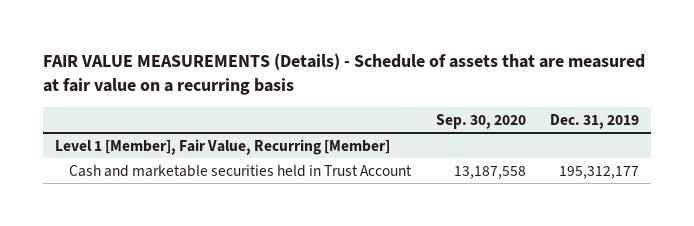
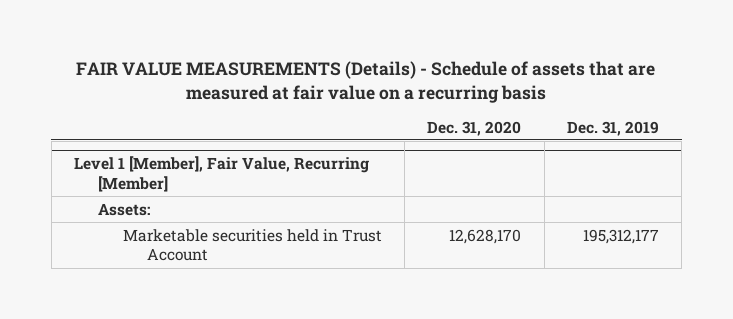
- | Sep. 30, 2020 | Dec. 31, 2019
+ | Dec. 31, 2020 | Dec. 31, 2019
@ Level 1 [Member], Fair Value, Recurring [Member]
- Cash and marketable securities held in Trust Account | 13,187,558 | 195,312,177
+ Assets:
+ Marketable securities held in Trust Account | 12,628,170 | 195,312,177

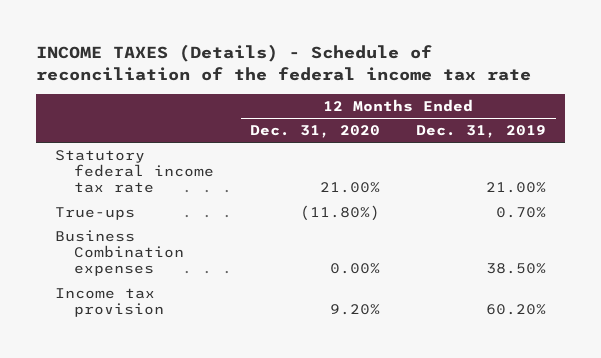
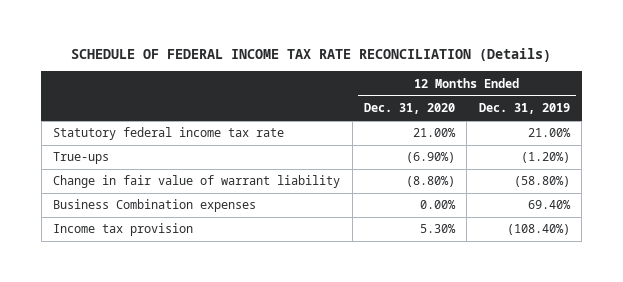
- INCOME TAXES (Details) - Schedule of reconciliation of the federal income tax rate
+ SCHEDULE OF FEDERAL INCOME TAX RATE RECONCILIATION (Details)
- True-ups | (11.80%) | 0.70%
- Business Combination expenses | 0.00% | 38.50%
- Income tax provision | 9.20% | 60.20%
+ True-ups | (6.90%) | (1.20%)
+ Change in fair value of warrant liability | (8.80%) | (58.80%)
+ Business Combination expenses | 0.00% | 69.40%
+ Income tax provision | 5.30% | (108.40%)

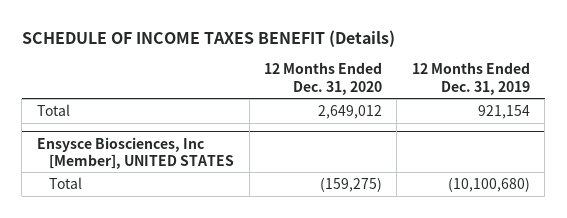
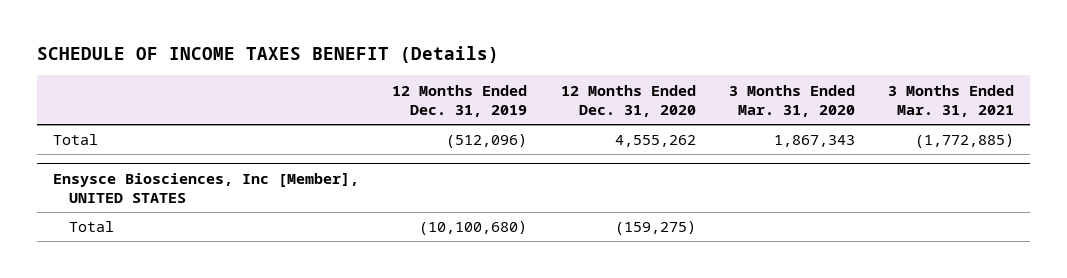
- | 12 Months Ended Dec. 31, 2020 | 12 Months Ended Dec. 31, 2019
+ | 12 Months Ended Dec. 31, 2019 | 12 Months Ended Dec. 31, 2020 | 3 Months Ended Mar. 31, 2020 | 3 Months Ended Mar. 31, 2021
- Total | 2,649,012 | 921,154
+ Total | (512,096) | 4,555,262 | 1,867,343 | (1,772,885)

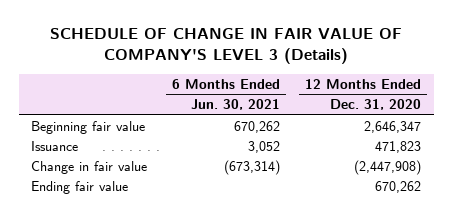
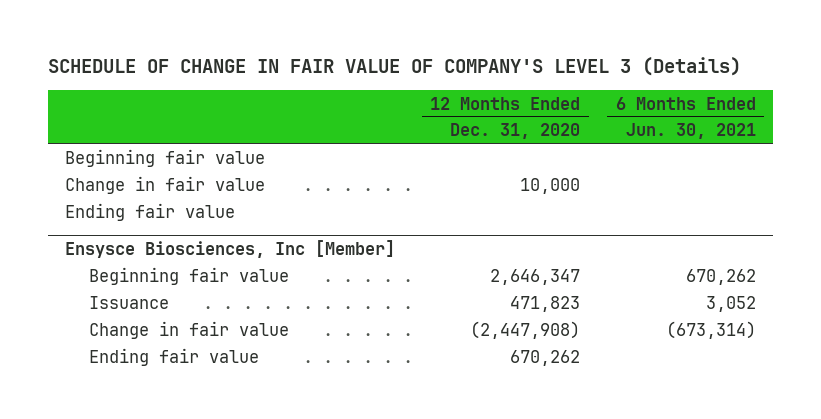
- | 6 Months Ended Jun. 30, 2021 | 12 Months Ended Dec. 31, 2020
+ | 12 Months Ended Dec. 31, 2020 | 6 Months Ended Jun. 30, 2021
+ Beginning fair value
+ Change in fair value | 10,000 |
+ Ending fair value
+ Ensysce Biosciences, Inc [Member]

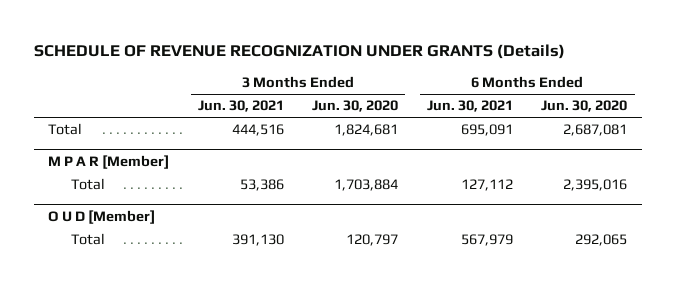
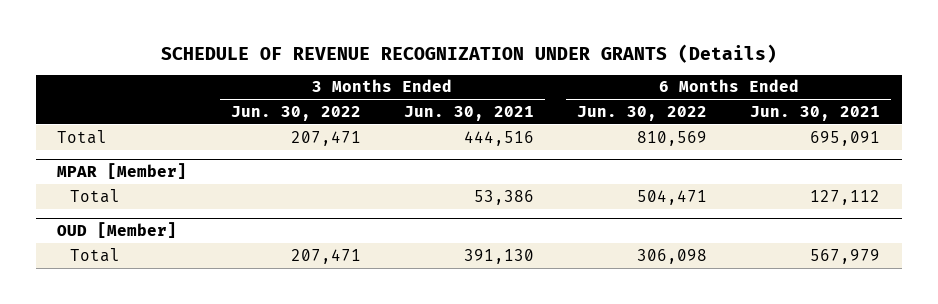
- | 3 Months Ended Jun. 30, 2021 | 3 Months Ended Jun. 30, 2020 | 6 Months Ended Jun. 30, 2021 | 6 Months Ended Jun. 30, 2020
+ | 3 Months Ended Jun. 30, 2022 | 3 Months Ended Jun. 30, 2021 | 6 Months Ended Jun. 30, 2022 | 6 Months Ended Jun. 30, 2021
- M P A R [Member]
+ MPAR [Member]
- O U D [Member]
+ OUD [Member]

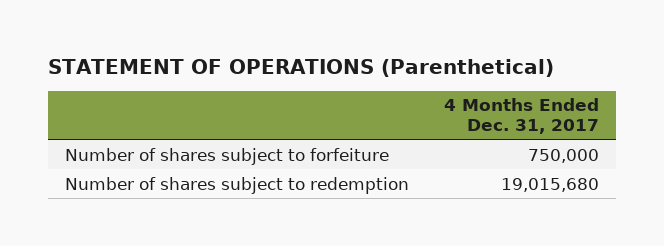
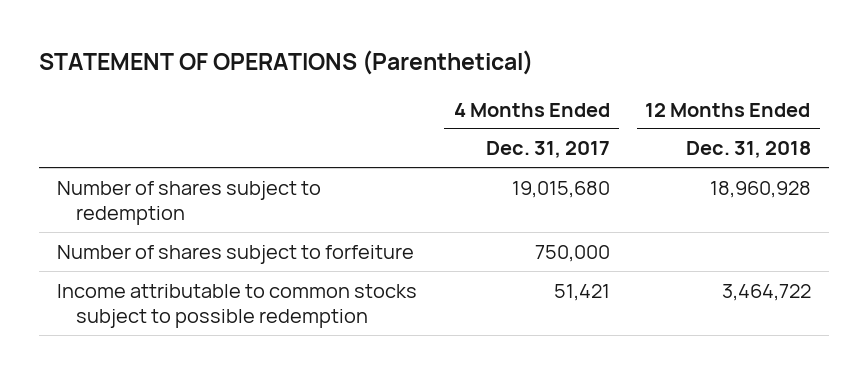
- | 4 Months Ended Dec. 31, 2017
+ | 4 Months Ended Dec. 31, 2017 | 12 Months Ended Dec. 31, 2018
moved down: Number of shares subject to forfeiture | 750,000 |
+ Income attributable to common stocks subject to possible redemption | 51,421 | 3,464,722

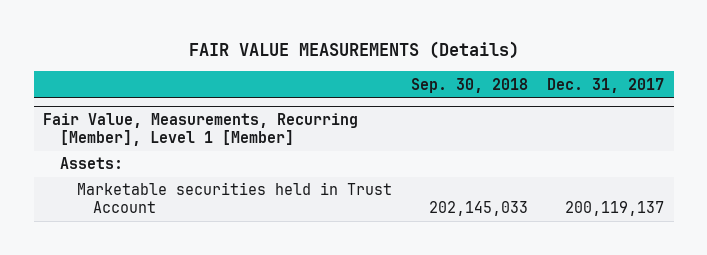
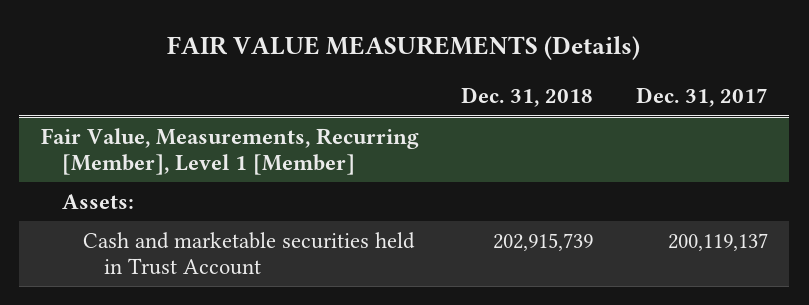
- | Sep. 30, 2018 | Dec. 31, 2017
+ | Dec. 31, 2018 | Dec. 31, 2017
@ Fair Value, Measurements, Recurring [Member], Level 1 [Member]
- Marketable securities held in Trust Account | 202,145,033 | 200,119,137
+ Cash and marketable securities held in Trust Account | 202,915,739 | 200,119,137

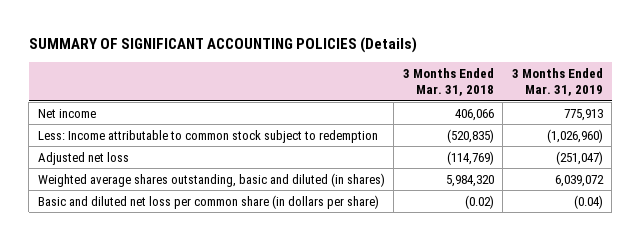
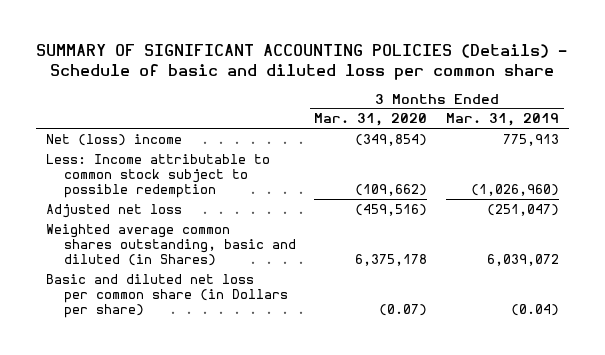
- SUMMARY OF SIGNIFICANT ACCOUNTING POLICIES (Details)
+ SUMMARY OF SIGNIFICANT ACCOUNTING POLICIES (Details) - Schedule of basic and diluted loss per common share
- | 3 Months Ended Mar. 31, 2018 | 3 Months Ended Mar. 31, 2019
+ | 3 Months Ended Mar. 31, 2020 | 3 Months Ended Mar. 31, 2019
- Net income | 406,066 | 775,913
- Less: Income attributable to common stock subject to redemption | (520,835) | (1,026,960)
+ Net (loss) income | (349,854) | 775,913
+ Less: Income attributable to common stock subject to possible redemption | (109,662) | (1,026,960)
- Weighted average shares outstanding, basic and diluted (in shares) | 5,984,320 | 6,039,072
- Basic and diluted net loss per common share (in dollars per share) | (0.02) | (0.04)
+ Weighted average common shares outstanding, basic and diluted (in Shares) | 6,375,178 | 6,039,072
+ Basic and diluted net loss per common share (in Dollars per share) | (0.07) | (0.04)

